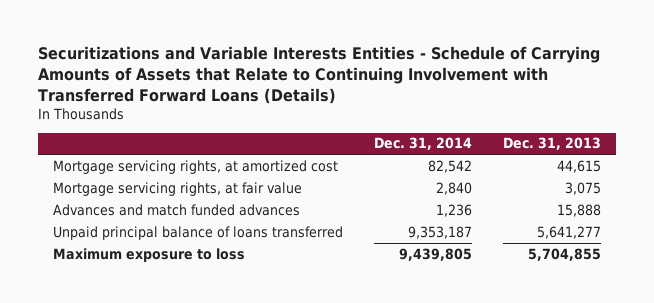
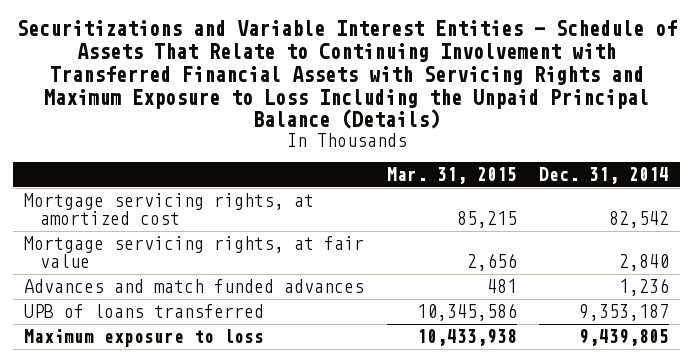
- Securitizations and Variable Interests Entities - Schedule of Carrying Amounts of Assets that Relate to Continuing Involvement with Transferred Forward Loans (Details)
+ Securitizations and Variable Interest Entities - Schedule of Assets That Relate to Continuing Involvement with Transferred Financial Assets with Servicing Rights and Maximum Exposure to Loss Including the Unpaid Principal Balance (Details)
- | Dec. 31, 2014 | Dec. 31, 2013
+ | Mar. 31, 2015 | Dec. 31, 2014
- Unpaid principal balance of loans transferred | 9,353,187 | 5,641,277
+ UPB of loans transferred | 10,345,586 | 9,353,187

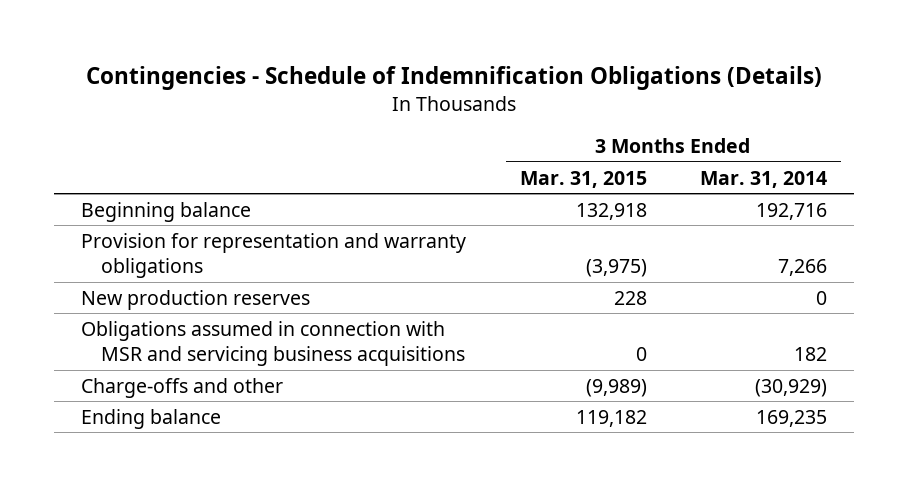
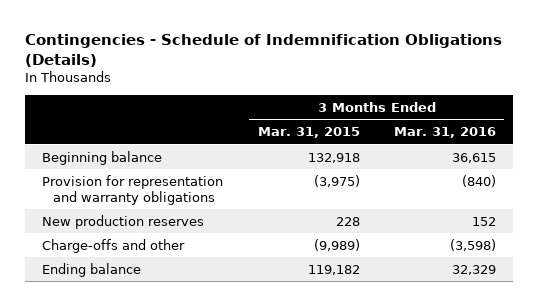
- | 3 Months Ended Mar. 31, 2015 | 3 Months Ended Mar. 31, 2014
+ | 3 Months Ended Mar. 31, 2015 | 3 Months Ended Mar. 31, 2016
- Obligations assumed in connection with MSR and servicing business acquisitions | 0 | 182

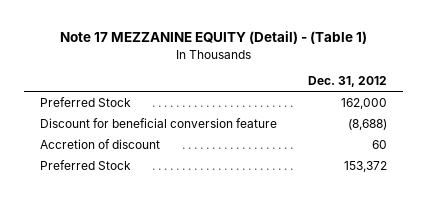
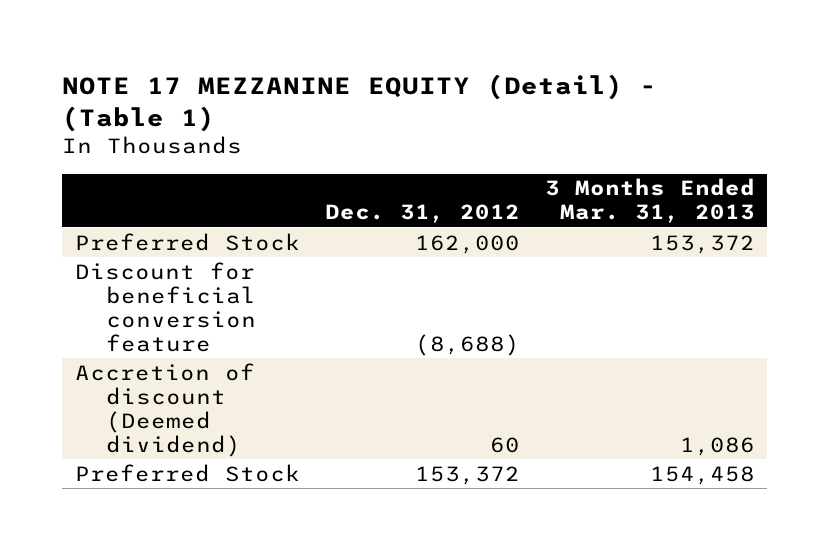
- Note 17 MEZZANINE EQUITY (Detail) - (Table 1)
+ NOTE 17 MEZZANINE EQUITY (Detail) - (Table 1)
- | Dec. 31, 2012
+ | Dec. 31, 2012 | 3 Months Ended Mar. 31, 2013
- Accretion of discount | 60
+ Accretion of discount (Deemed dividend) | 60 | 1,086

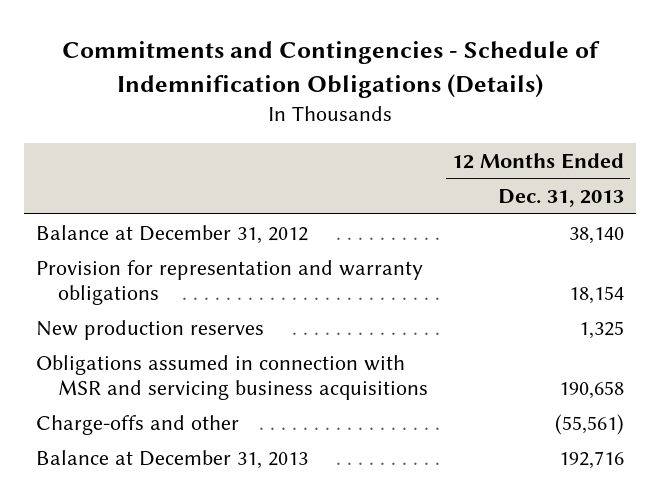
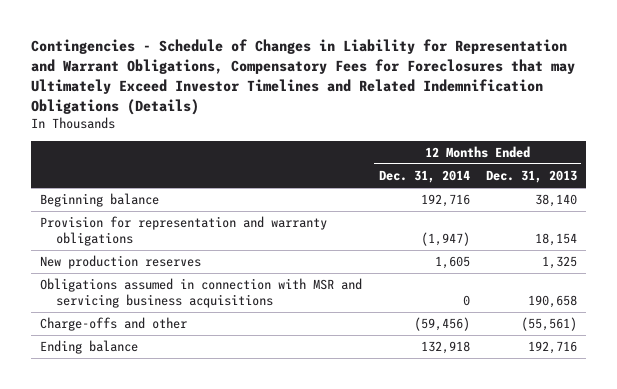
- Commitments and Contingencies - Schedule of Indemnification Obligations (Details)
+ Contingencies - Schedule of Changes in Liability for Representation and Warrant Obligations, Compensatory Fees for Foreclosures that may Ultimately Exceed Investor Timelines and Related Indemnification Obligations (Details)
- | 12 Months Ended Dec. 31, 2013
+ | 12 Months Ended Dec. 31, 2014 | 12 Months Ended Dec. 31, 2013
- Balance at December 31, 2012 | 38,140
+ Beginning balance | 192,716 | 38,140
- Balance at December 31, 2013 | 192,716
+ Ending balance | 132,918 | 192,716

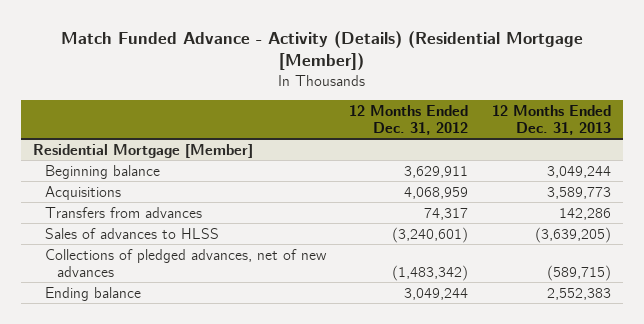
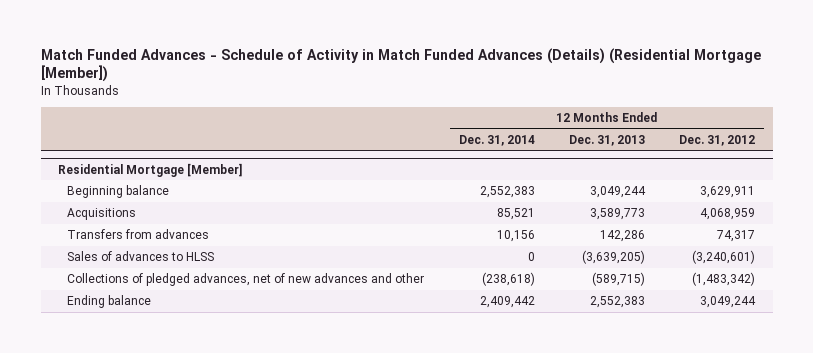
- Match Funded Advance - Activity (Details) (Residential Mortgage [Member])
+ Match Funded Advances - Schedule of Activity in Match Funded Advances (Details) (Residential Mortgage [Member])
- | 12 Months Ended Dec. 31, 2012 | 12 Months Ended Dec. 31, 2013
+ | 12 Months Ended Dec. 31, 2014 | 12 Months Ended Dec. 31, 2013 | 12 Months Ended Dec. 31, 2012
@ Residential Mortgage [Member]
- Collections of pledged advances, net of new advances | (1,483,342) | (589,715)
+ Collections of pledged advances, net of new advances and other | (238,618) | (589,715) | (1,483,342)

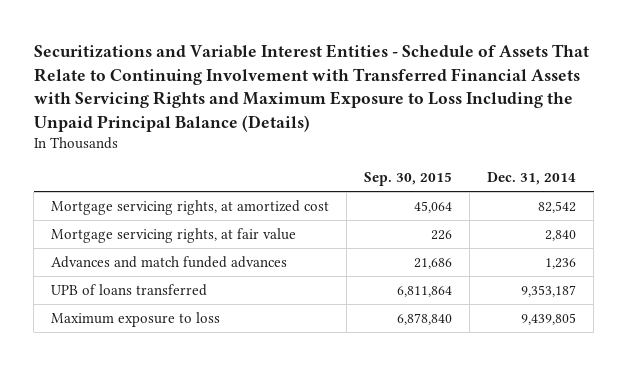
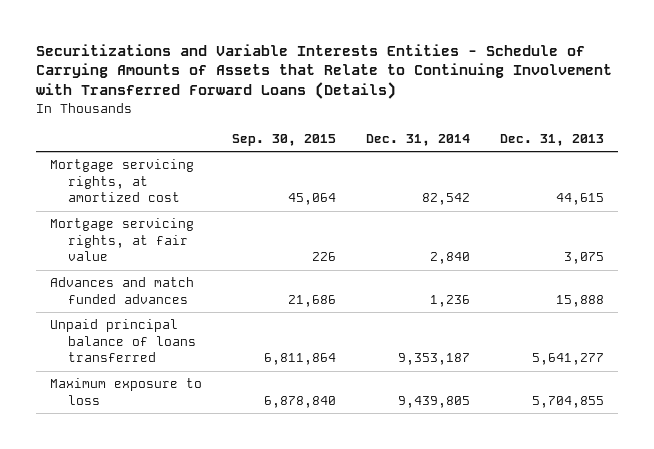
- Securitizations and Variable Interest Entities - Schedule of Assets That Relate to Continuing Involvement with Transferred Financial Assets with Servicing Rights and Maximum Exposure to Loss Including the Unpaid Principal Balance (Details)
+ Securitizations and Variable Interests Entities - Schedule of Carrying Amounts of Assets that Relate to Continuing Involvement with Transferred Forward Loans (Details)
- | Sep. 30, 2015 | Dec. 31, 2014
+ | Sep. 30, 2015 | Dec. 31, 2014 | Dec. 31, 2013
- UPB of loans transferred | 6,811,864 | 9,353,187
+ Unpaid principal balance of loans transferred | 6,811,864 | 9,353,187 | 5,641,277

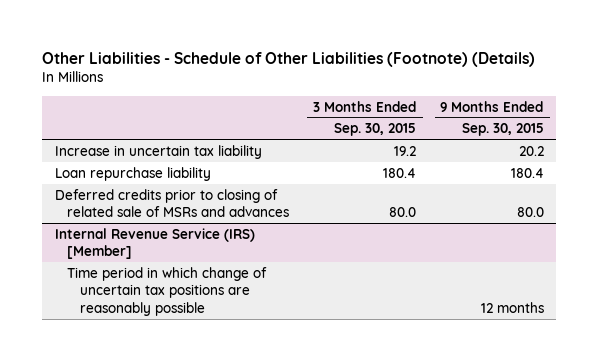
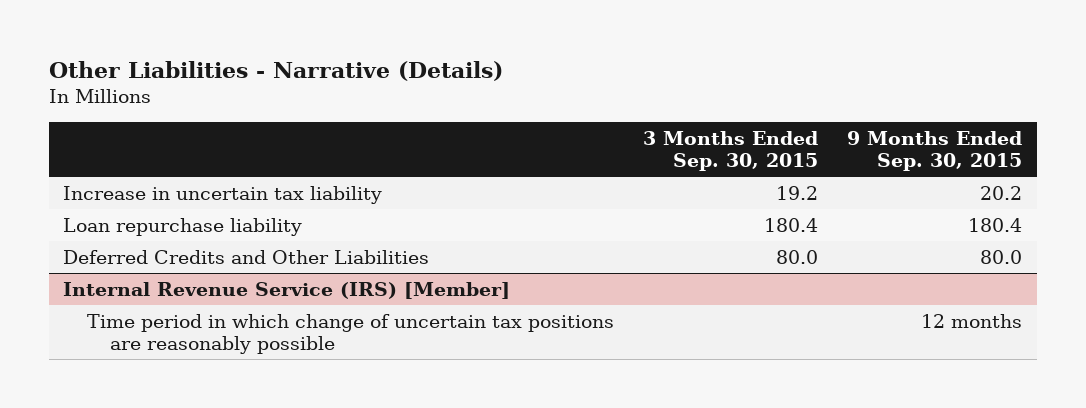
- Other Liabilities - Schedule of Other Liabilities (Footnote) (Details)
+ Other Liabilities - Narrative (Details)
- Deferred credits prior to closing of related sale of MSRs and advances | 80.0 | 80.0
+ Deferred Credits and Other Liabilities | 80.0 | 80.0

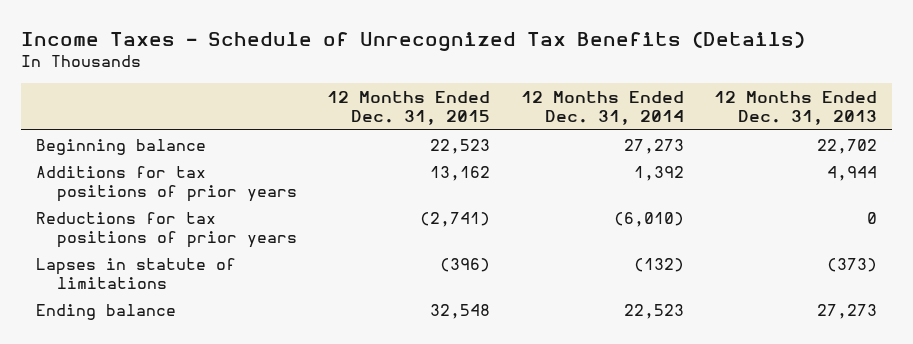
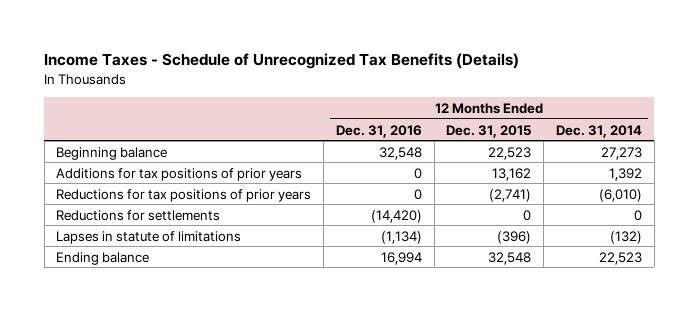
- | 12 Months Ended Dec. 31, 2015 | 12 Months Ended Dec. 31, 2014 | 12 Months Ended Dec. 31, 2013
+ | 12 Months Ended Dec. 31, 2016 | 12 Months Ended Dec. 31, 2015 | 12 Months Ended Dec. 31, 2014
+ Reductions for settlements | (14,420) | 0 | 0

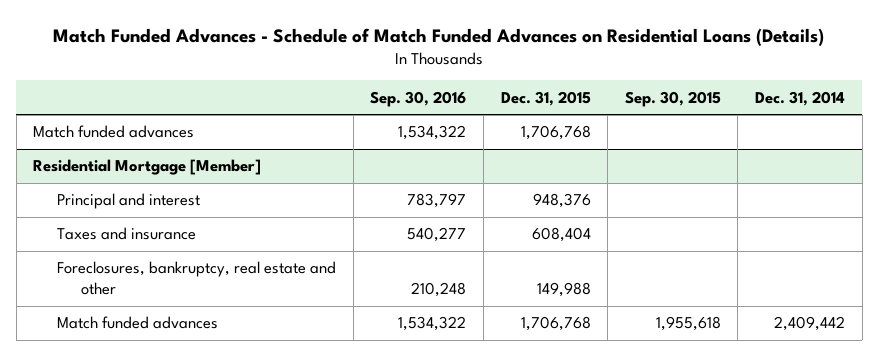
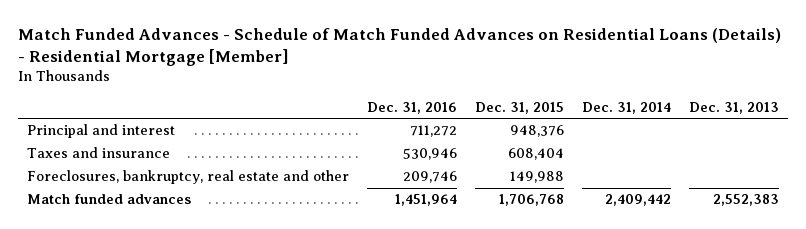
- Match Funded Advances - Schedule of Match Funded Advances on Residential Loans (Details)
+ Match Funded Advances - Schedule of Match Funded Advances on Residential Loans (Details) - Residential Mortgage [Member]
- | Sep. 30, 2016 | Dec. 31, 2015 | Sep. 30, 2015 | Dec. 31, 2014
+ | Dec. 31, 2016 | Dec. 31, 2015 | Dec. 31, 2014 | Dec. 31, 2013
- Match funded advances | 1,534,322 | 1,706,768 | |
- Residential Mortgage [Member]

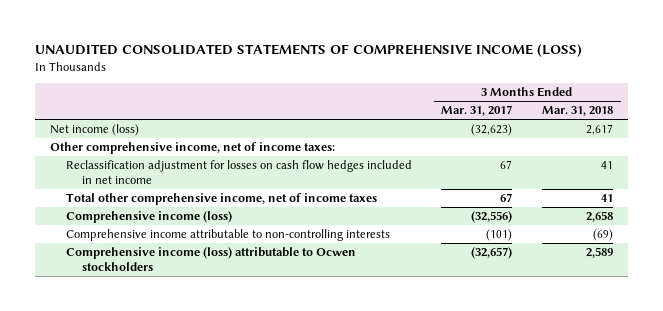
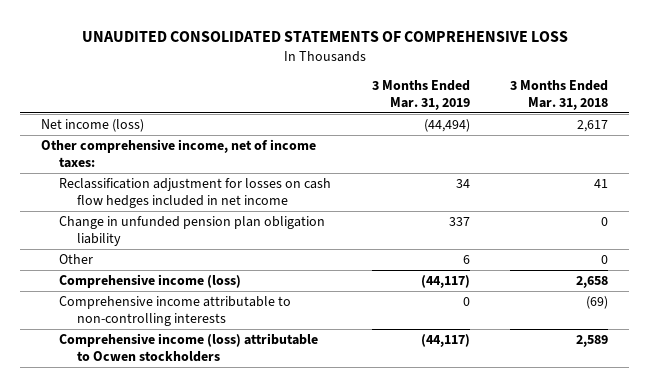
- UNAUDITED CONSOLIDATED STATEMENTS OF COMPREHENSIVE INCOME (LOSS)
+ UNAUDITED CONSOLIDATED STATEMENTS OF COMPREHENSIVE LOSS
- | 3 Months Ended Mar. 31, 2017 | 3 Months Ended Mar. 31, 2018
+ | 3 Months Ended Mar. 31, 2019 | 3 Months Ended Mar. 31, 2018
- Total other comprehensive income, net of income taxes | 67 | 41
+ Change in unfunded pension plan obligation liability | 337 | 0
+ Other | 6 | 0

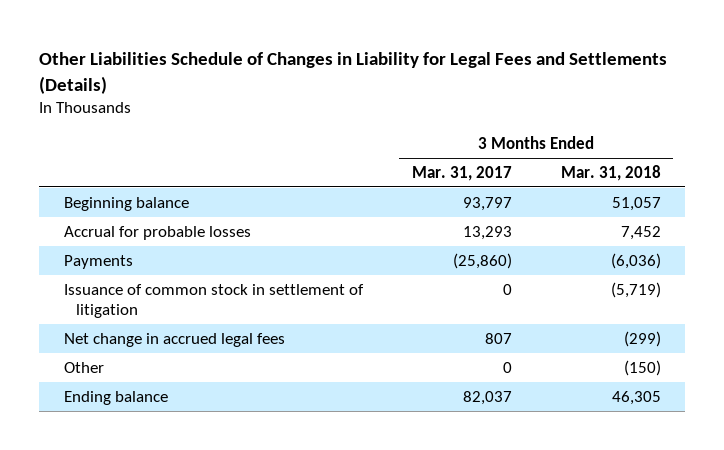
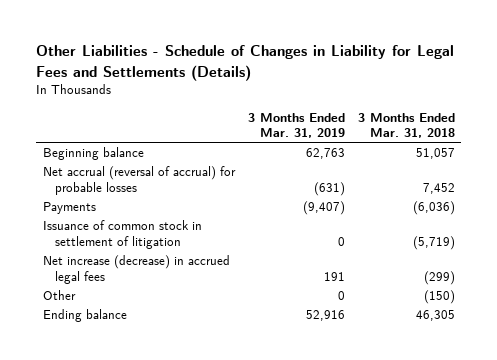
- Other Liabilities Schedule of Changes in Liability for Legal Fees and Settlements (Details)
+ Other Liabilities - Schedule of Changes in Liability for Legal Fees and Settlements (Details)
- | 3 Months Ended Mar. 31, 2017 | 3 Months Ended Mar. 31, 2018
+ | 3 Months Ended Mar. 31, 2019 | 3 Months Ended Mar. 31, 2018
- Accrual for probable losses | 13,293 | 7,452
+ Net accrual (reversal of accrual) for probable losses | (631) | 7,452
- Net change in accrued legal fees | 807 | (299)
+ Net increase (decrease) in accrued legal fees | 191 | (299)

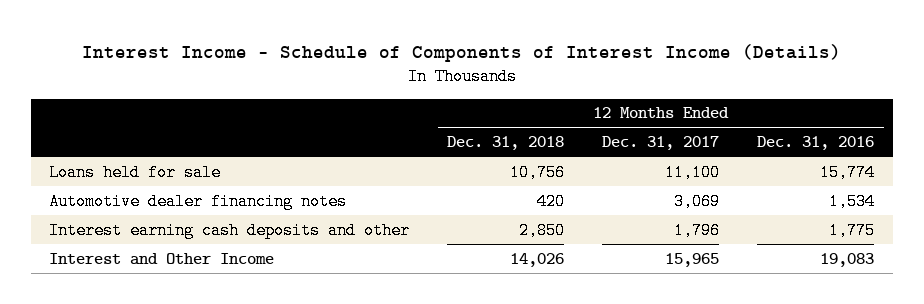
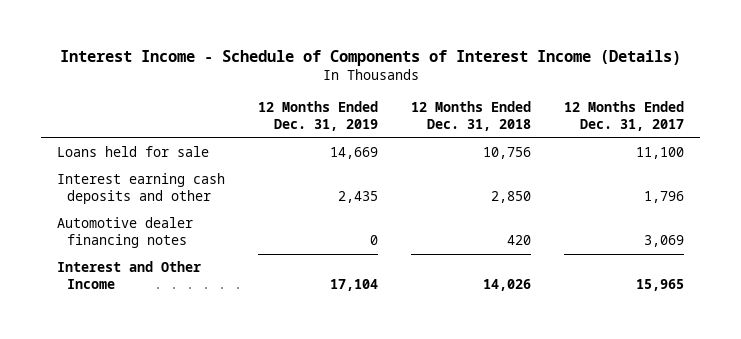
- | 12 Months Ended Dec. 31, 2018 | 12 Months Ended Dec. 31, 2017 | 12 Months Ended Dec. 31, 2016
+ | 12 Months Ended Dec. 31, 2019 | 12 Months Ended Dec. 31, 2018 | 12 Months Ended Dec. 31, 2017
moved down: Automotive dealer financing notes | 0 | 420 | 3,069

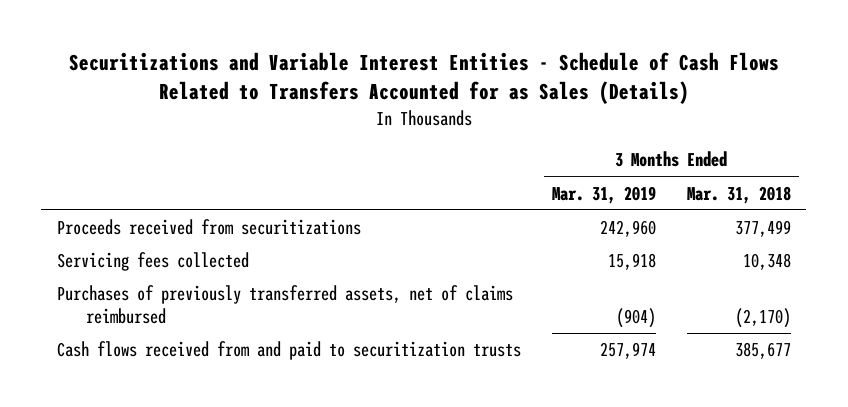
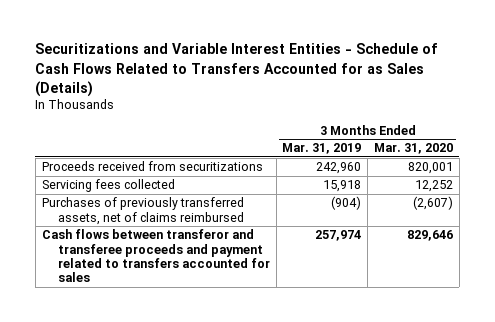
- | 3 Months Ended Mar. 31, 2019 | 3 Months Ended Mar. 31, 2018
+ | 3 Months Ended Mar. 31, 2019 | 3 Months Ended Mar. 31, 2020
- Cash flows received from and paid to securitization trusts | 257,974 | 385,677
+ Cash flows between transferor and transferee proceeds and payment related to transfers accounted for sales | 257,974 | 829,646

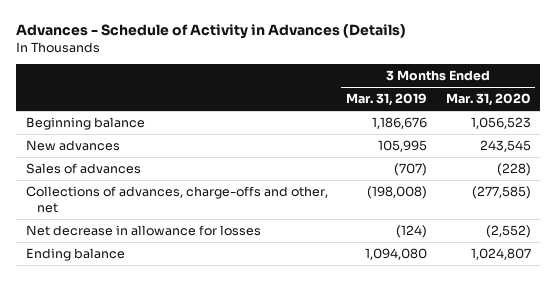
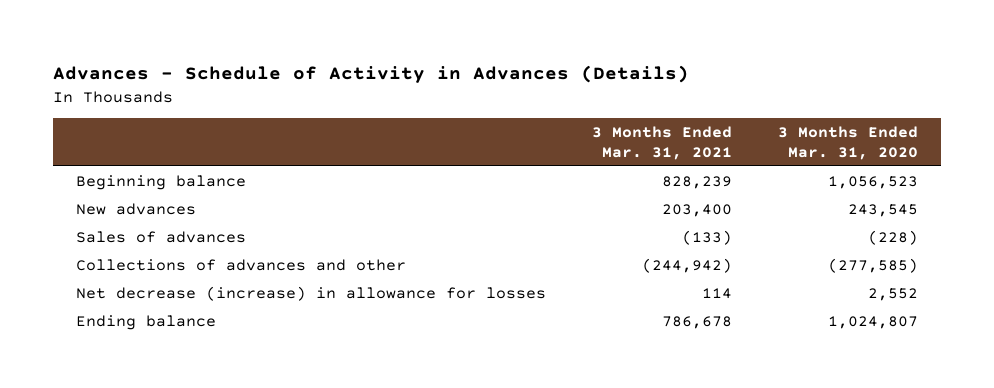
- | 3 Months Ended Mar. 31, 2019 | 3 Months Ended Mar. 31, 2020
+ | 3 Months Ended Mar. 31, 2021 | 3 Months Ended Mar. 31, 2020
- Collections of advances, charge-offs and other, net | (198,008) | (277,585)
- Net decrease in allowance for losses | (124) | (2,552)
+ Collections of advances and other | (244,942) | (277,585)
+ Net decrease (increase) in allowance for losses | 114 | 2,552

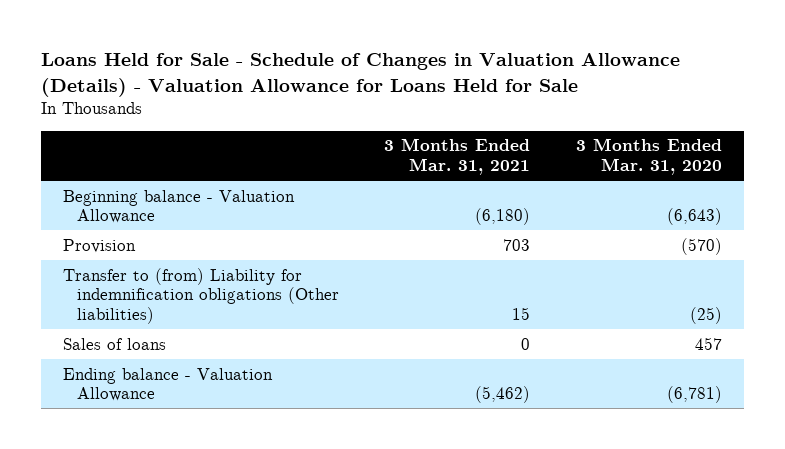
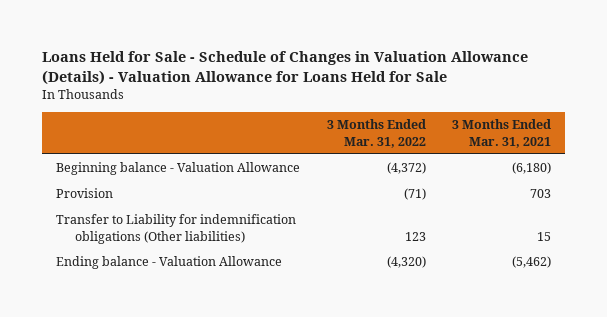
- | 3 Months Ended Mar. 31, 2021 | 3 Months Ended Mar. 31, 2020
+ | 3 Months Ended Mar. 31, 2022 | 3 Months Ended Mar. 31, 2021
- Transfer to (from) Liability for indemnification obligations (Other liabilities) | 15 | (25)
- Sales of loans | 0 | 457
+ Transfer to Liability for indemnification obligations (Other liabilities) | 123 | 15

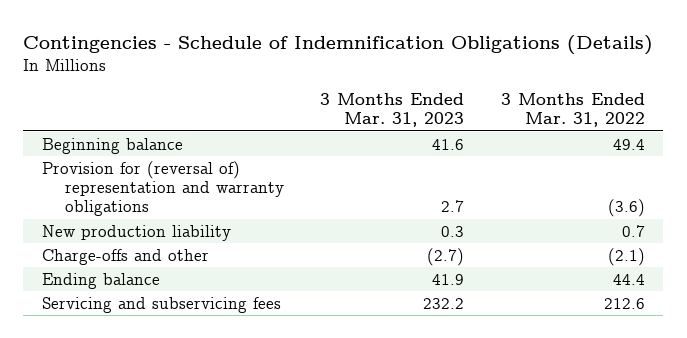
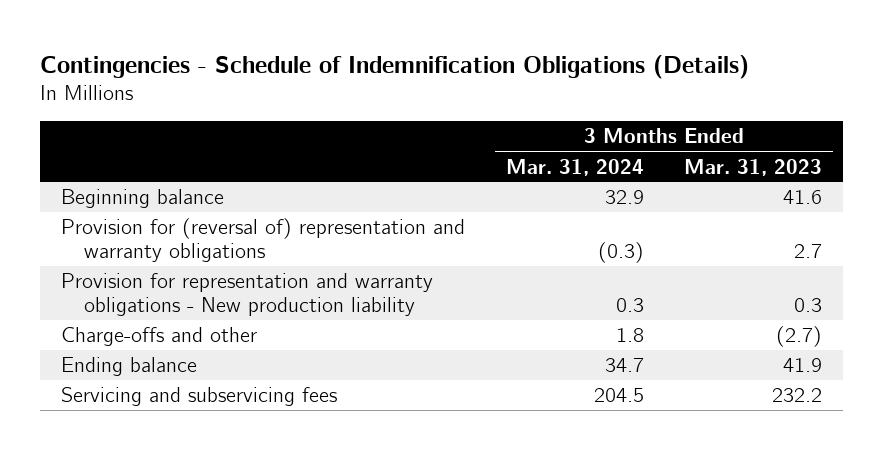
- | 3 Months Ended Mar. 31, 2023 | 3 Months Ended Mar. 31, 2022
+ | 3 Months Ended Mar. 31, 2024 | 3 Months Ended Mar. 31, 2023
- New production liability | 0.3 | 0.7
+ Provision for representation and warranty obligations - New production liability | 0.3 | 0.3

